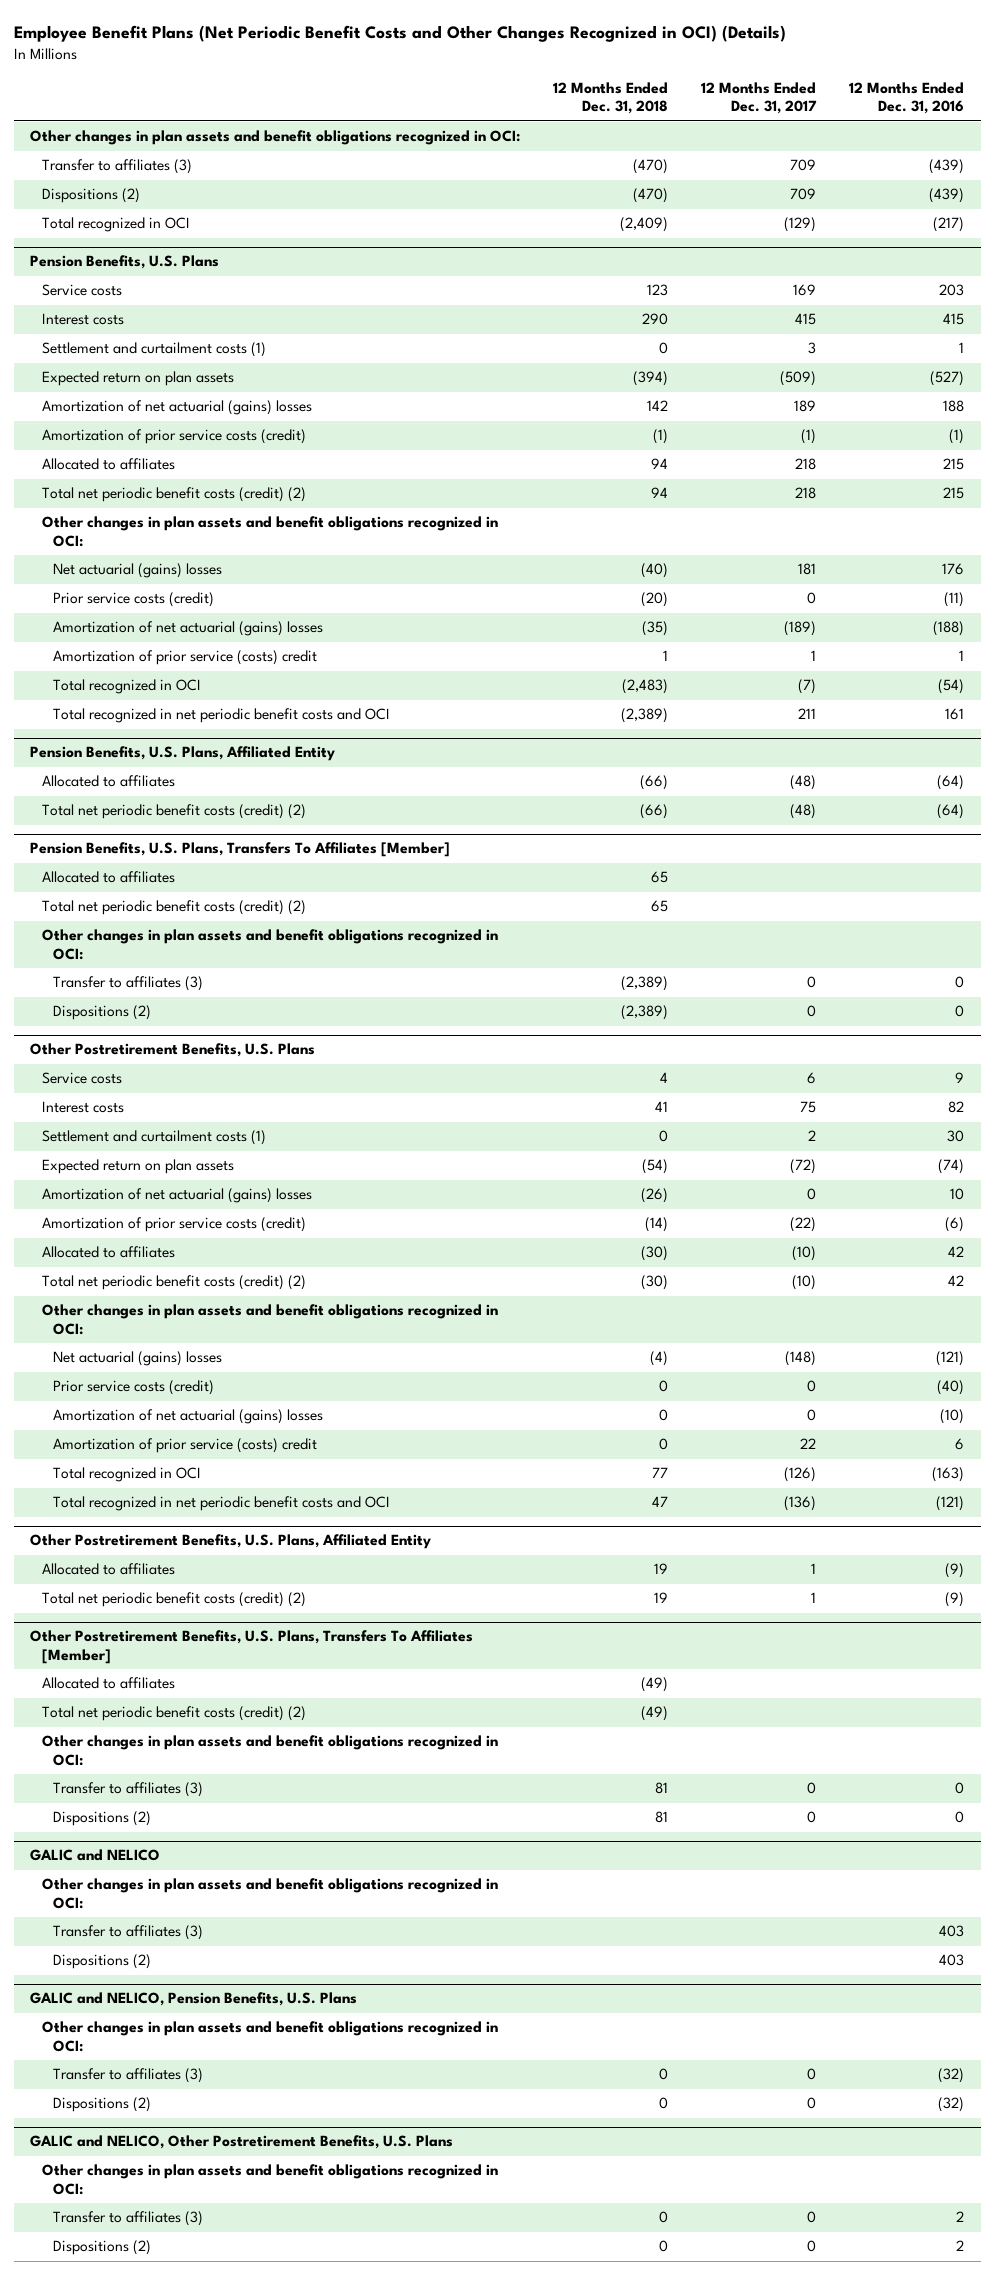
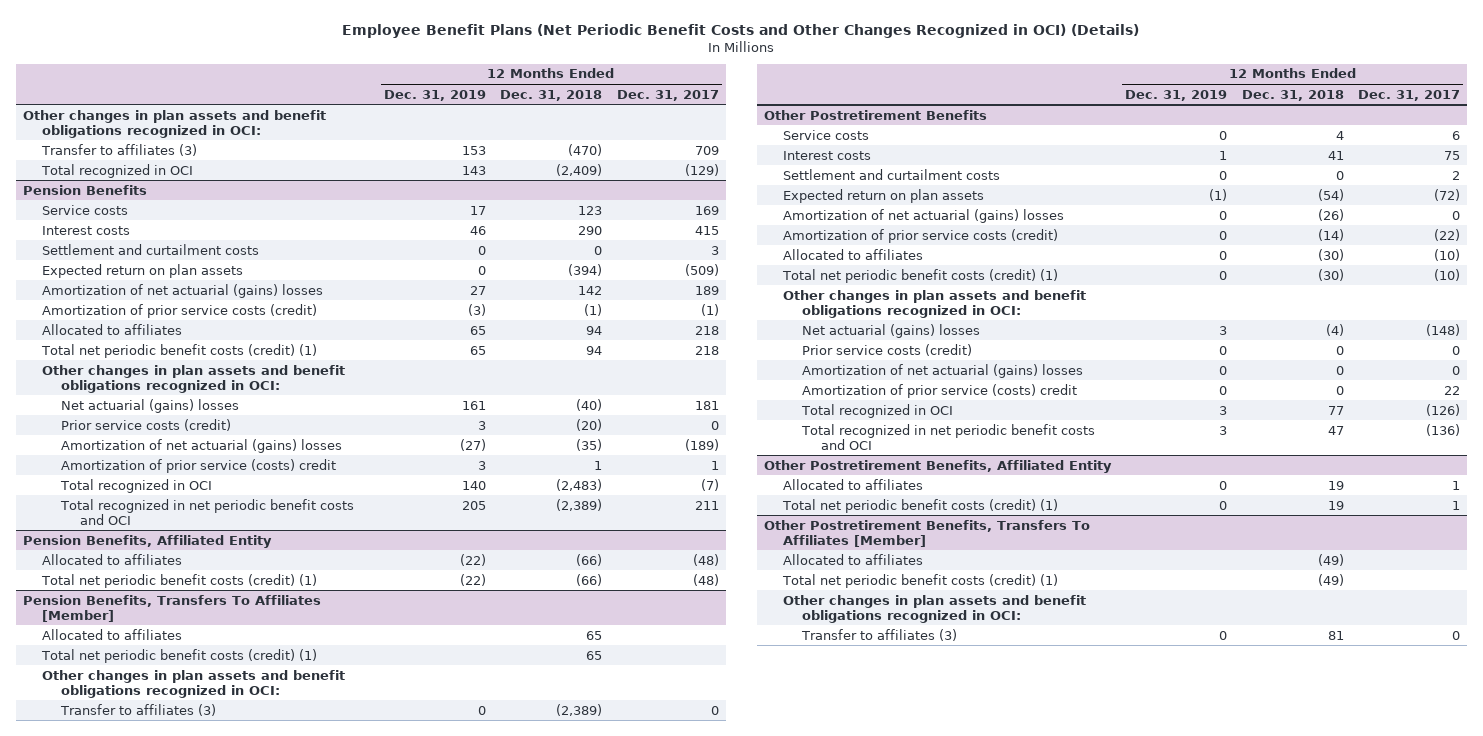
- | 12 Months Ended Dec. 31, 2018 | 12 Months Ended Dec. 31, 2017 | 12 Months Ended Dec. 31, 2016
+ | 12 Months Ended Dec. 31, 2019 | 12 Months Ended Dec. 31, 2018 | 12 Months Ended Dec. 31, 2017
- Dispositions (2) | (470) | 709 | (439)
- Pension Benefits, U.S. Plans
+ Pension Benefits
- Settlement and curtailment costs (1) | 0 | 3 | 1
+ Settlement and curtailment costs | 0 | 0 | 3
- Total net periodic benefit costs (credit) (2) | 94 | 218 | 215
+ Total net periodic benefit costs (credit) (1) | 65 | 94 | 218
- Pension Benefits, U.S. Plans, Affiliated Entity
+ Pension Benefits, Affiliated Entity
- Total net periodic benefit costs (credit) (2) | (66) | (48) | (64)
- Pension Benefits, U.S. Plans, Transfers To Affiliates [Member]
+ Total net periodic benefit costs (credit) (1) | (22) | (66) | (48)
+ Pension Benefits, Transfers To Affiliates [Member]
- Total net periodic benefit costs (credit) (2) | 65 | |
+ Total net periodic benefit costs (credit) (1) | | 65 |
- Dispositions (2) | (2,389) | 0 | 0
- Other Postretirement Benefits, U.S. Plans
+ Other Postretirement Benefits
- Settlement and curtailment costs (1) | 0 | 2 | 30
+ Settlement and curtailment costs | 0 | 0 | 2
- Total net periodic benefit costs (credit) (2) | (30) | (10) | 42
+ Total net periodic benefit costs (credit) (1) | 0 | (30) | (10)
- Other Postretirement Benefits, U.S. Plans, Affiliated Entity
+ Other Postretirement Benefits, Affiliated Entity
- Total net periodic benefit costs (credit) (2) | 19 | 1 | (9)
- Other Postretirement Benefits, U.S. Plans, Transfers To Affiliates [Member]
+ Total net periodic benefit costs (credit) (1) | 0 | 19 | 1
+ Other Postretirement Benefits, Transfers To Affiliates [Member]
- Total net periodic benefit costs (credit) (2) | (49) | |
+ Total net periodic benefit costs (credit) (1) | | (49) |
- Dispositions (2) | 81 | 0 | 0
- GALIC and NELICO
- Other changes in plan assets and benefit obligations recognized in OCI:
- Transfer to affiliates (3) | | | 403
- Dispositions (2) | | | 403
- GALIC and NELICO, Pension Benefits, U.S. Plans
- Other changes in plan assets and benefit obligations recognized in OCI:
- Transfer to affiliates (3) | 0 | 0 | (32)
- Dispositions (2) | 0 | 0 | (32)
- GALIC and NELICO, Other Postretirement Benefits, U.S. Plans
- Other changes in plan assets and benefit obligations recognized in OCI:
- Transfer to affiliates (3) | 0 | 0 | 2
- Dispositions (2) | 0 | 0 | 2

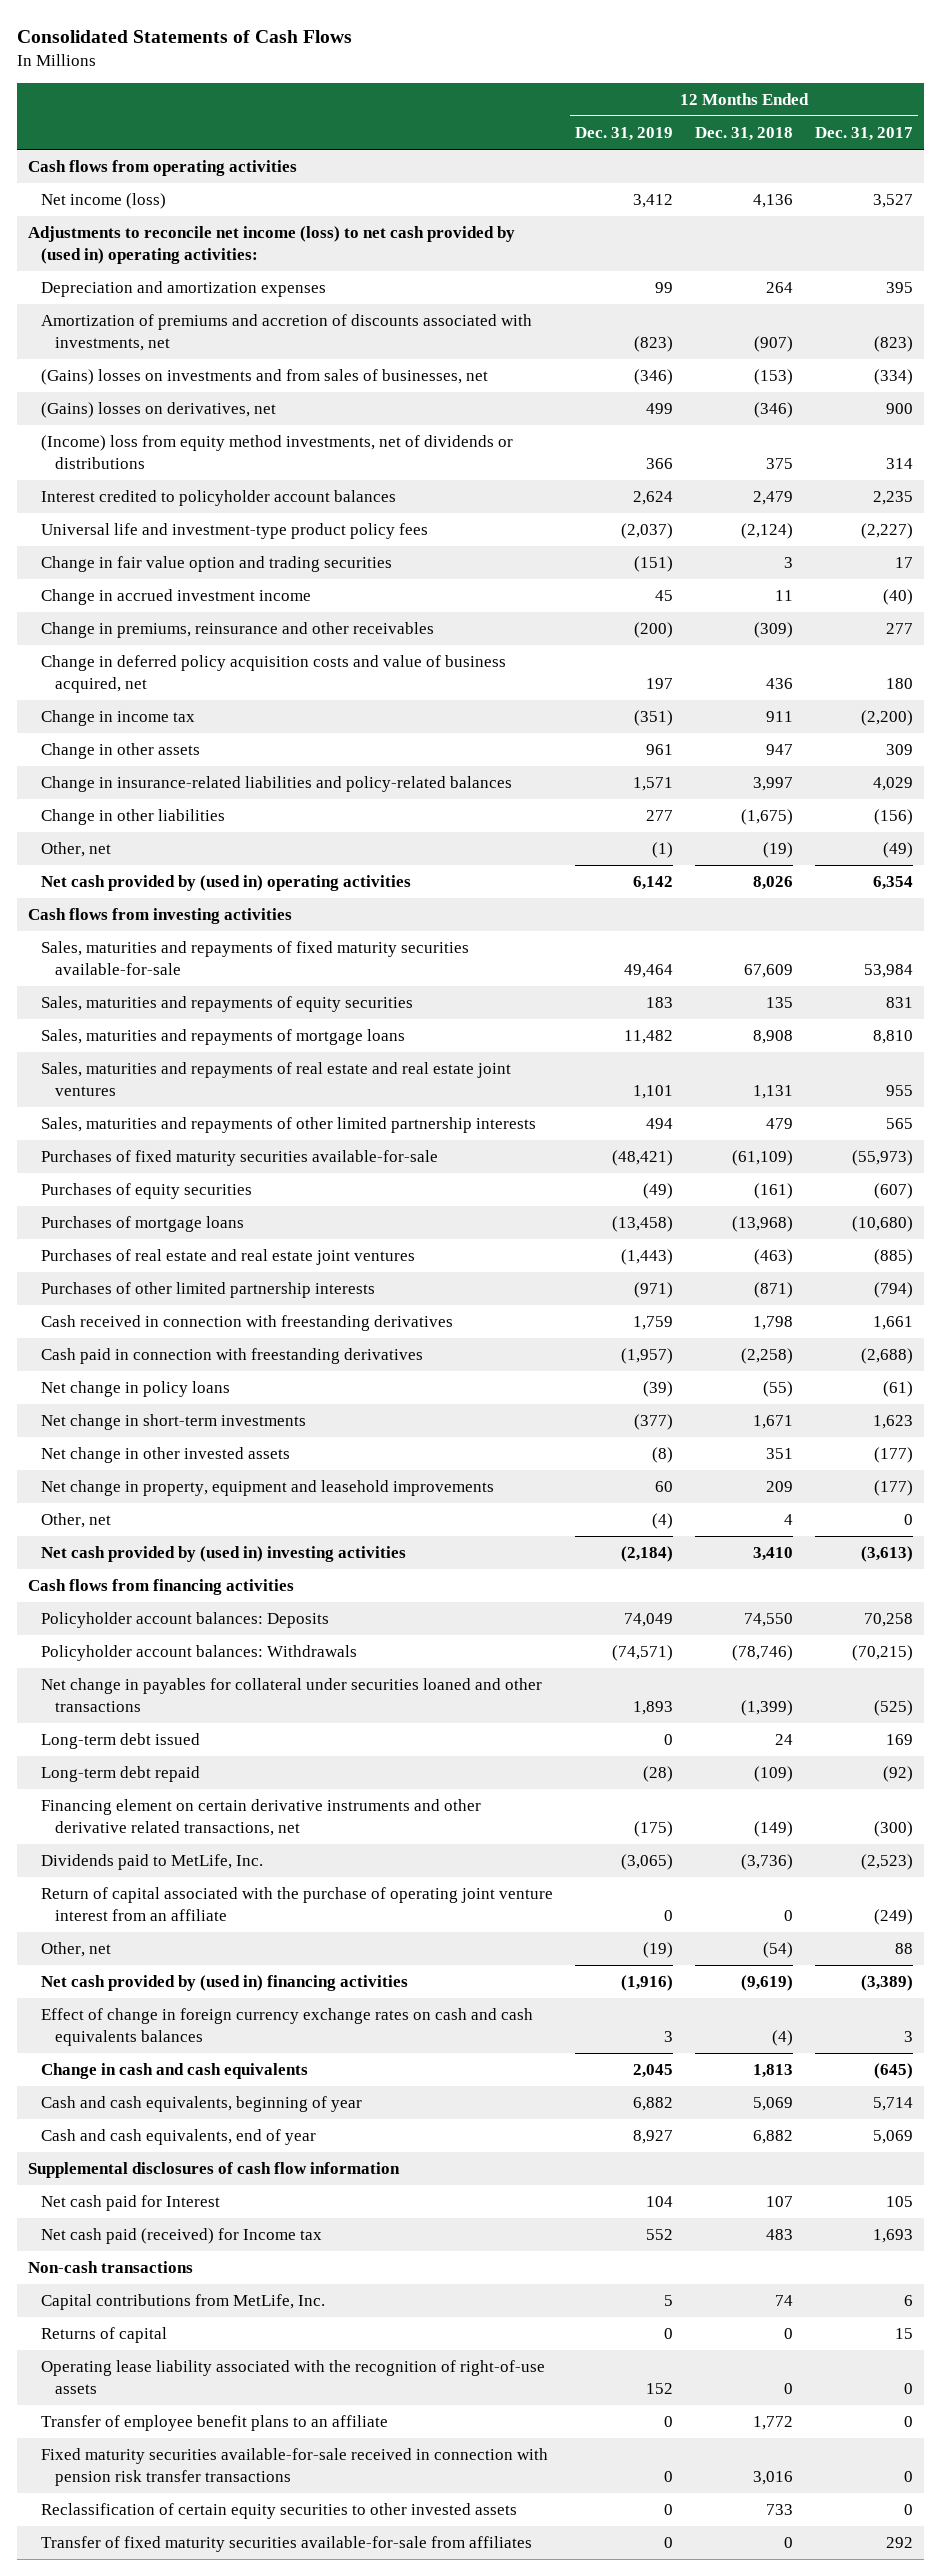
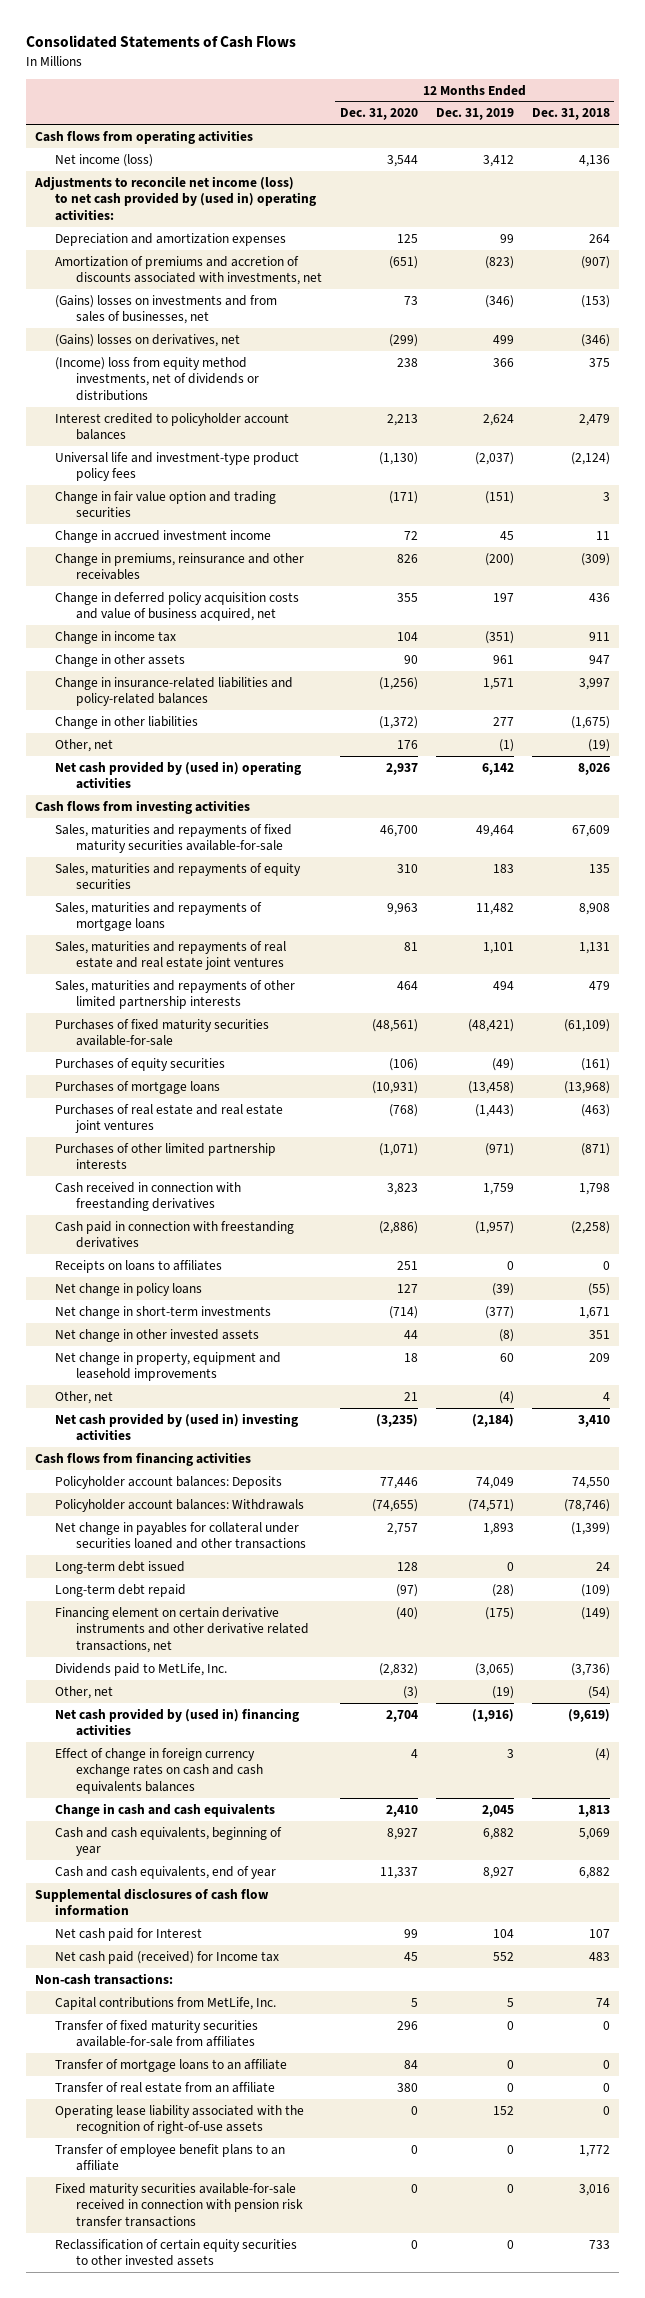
- | 12 Months Ended Dec. 31, 2019 | 12 Months Ended Dec. 31, 2018 | 12 Months Ended Dec. 31, 2017
+ | 12 Months Ended Dec. 31, 2020 | 12 Months Ended Dec. 31, 2019 | 12 Months Ended Dec. 31, 2018
+ Receipts on loans to affiliates | 251 | 0 | 0
- Return of capital associated with the purchase of operating joint venture interest from an affiliate | 0 | 0 | (249)
- Non-cash transactions
+ Non-cash transactions:
- Returns of capital | 0 | 0 | 15
moved up: Transfer of fixed maturity securities available-for-sale from affiliates | 296 | 0 | 0
+ Transfer of mortgage loans to an affiliate | 84 | 0 | 0
+ Transfer of real estate from an affiliate | 380 | 0 | 0

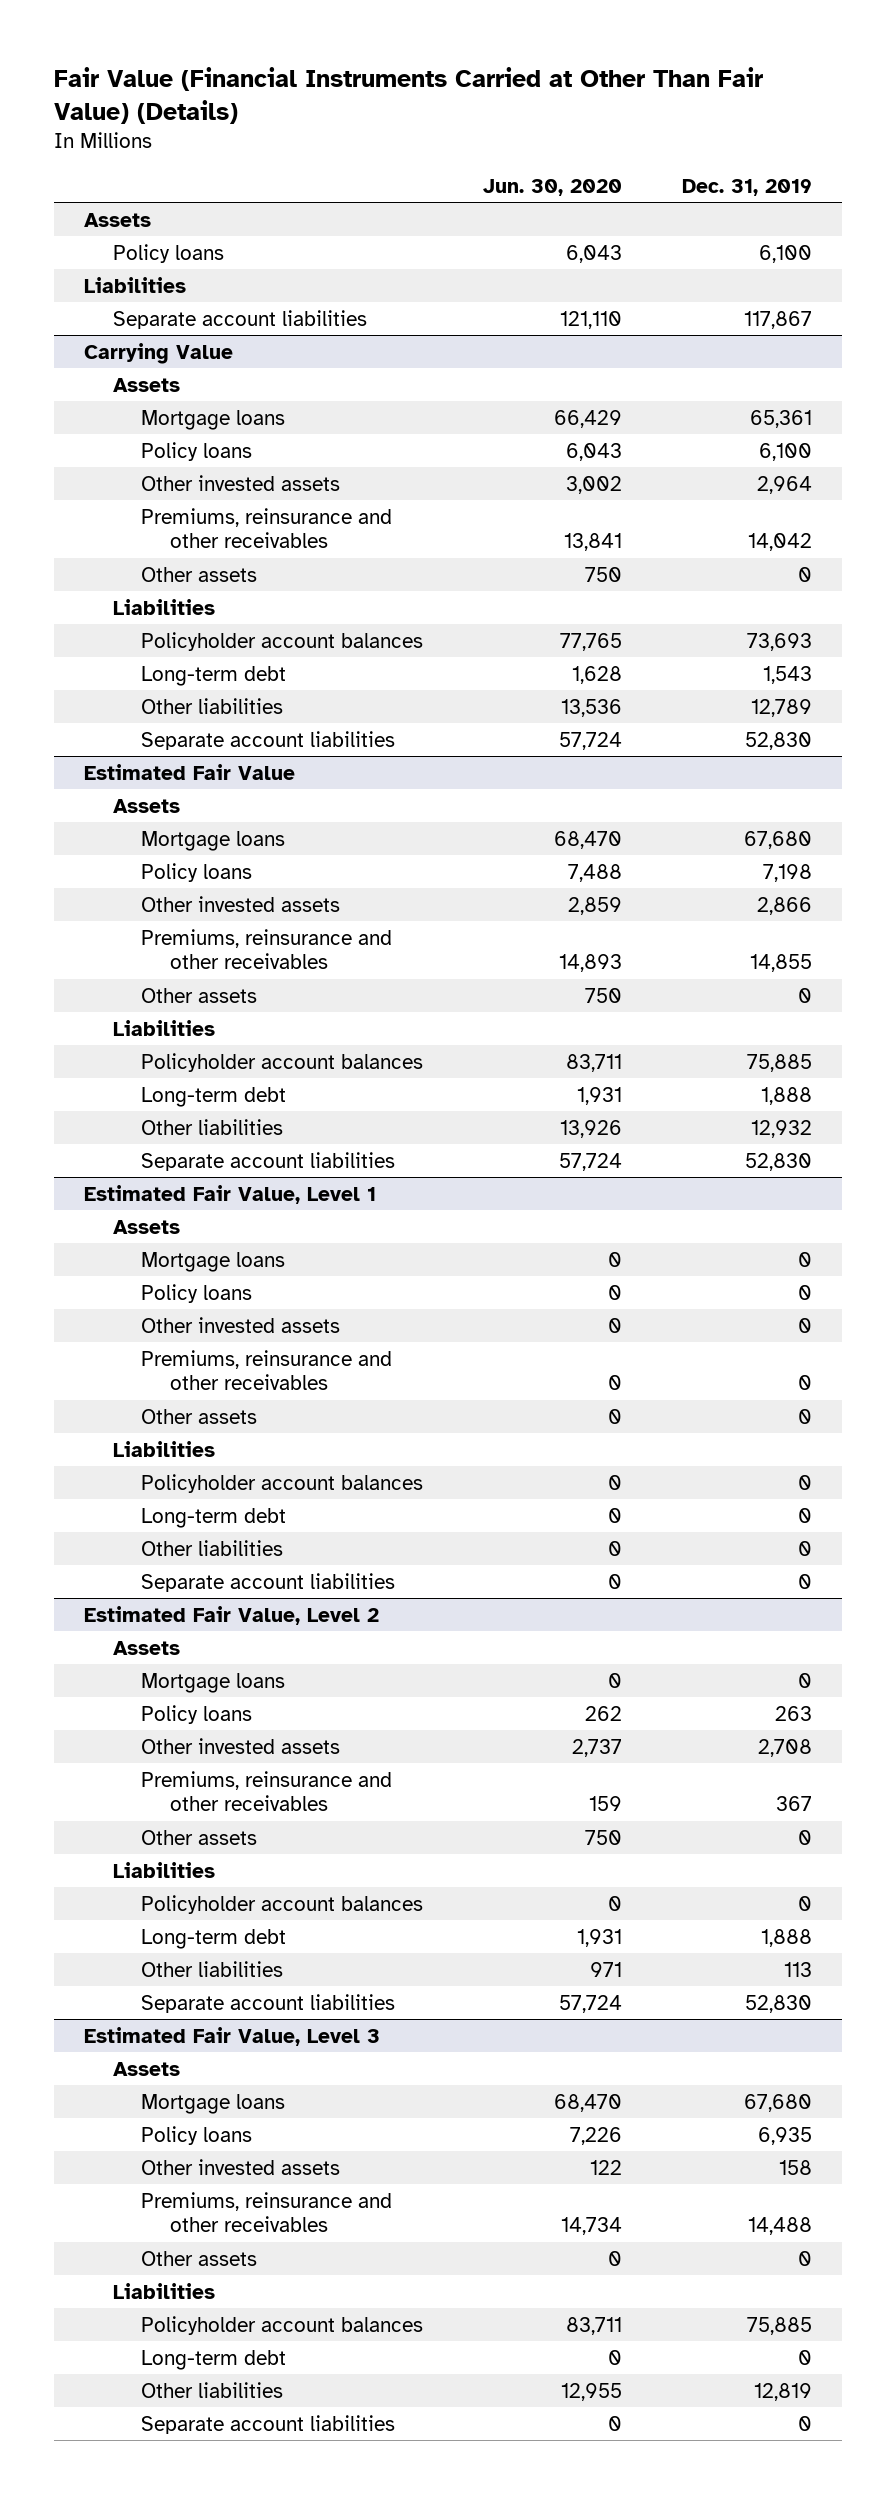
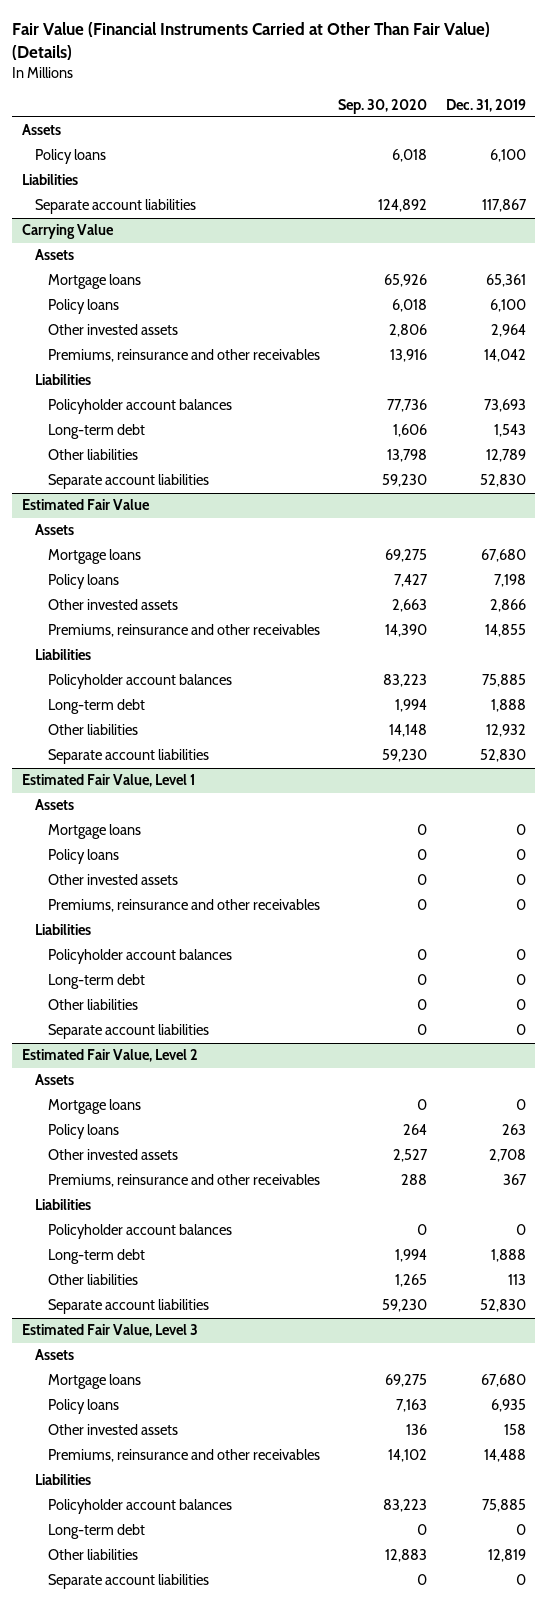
- | Jun. 30, 2020 | Dec. 31, 2019
+ | Sep. 30, 2020 | Dec. 31, 2019
@ Carrying Value
- Other assets | 750 | 0
@ Estimated Fair Value
- Other assets | 750 | 0
@ Estimated Fair Value, Level 1
- Other assets | 0 | 0
@ Estimated Fair Value, Level 2
- Other assets | 750 | 0
@ Estimated Fair Value, Level 3
- Other assets | 0 | 0

